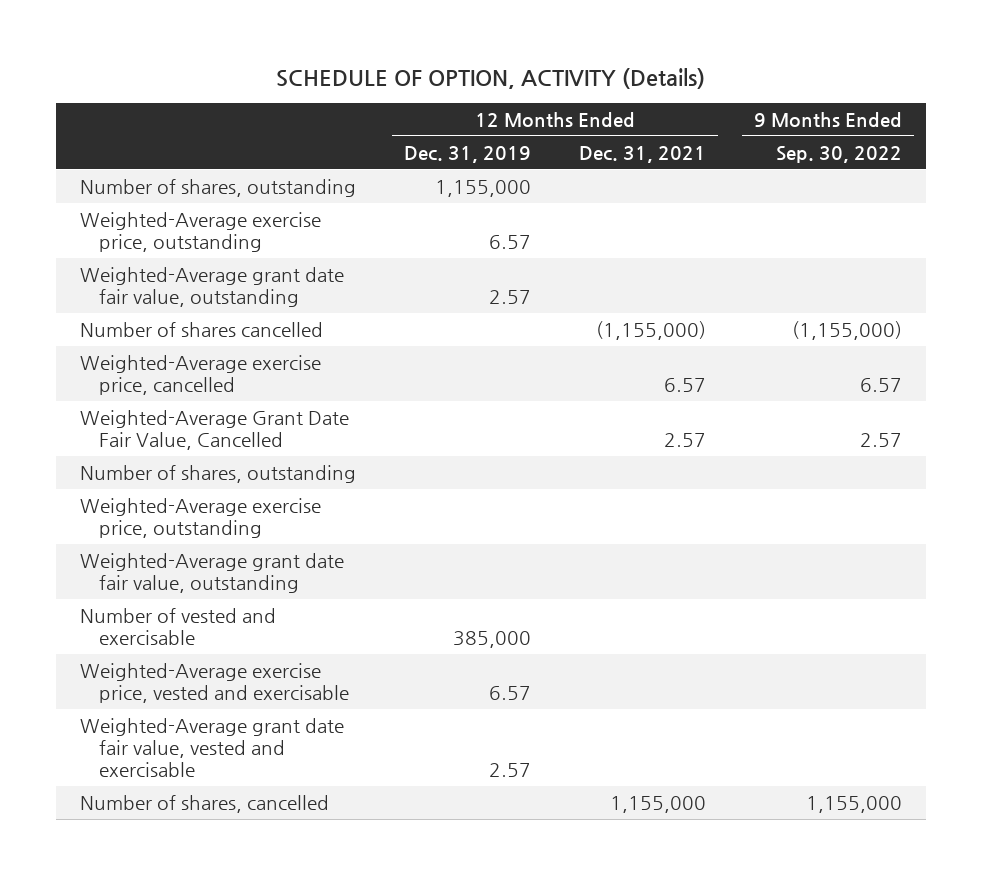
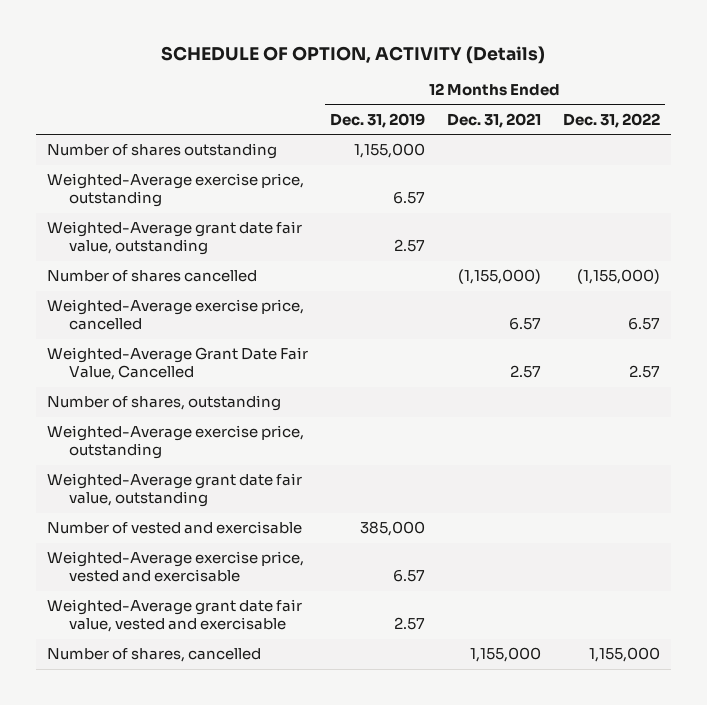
- | 12 Months Ended Dec. 31, 2019 | 12 Months Ended Dec. 31, 2021 | 9 Months Ended Sep. 30, 2022
+ | 12 Months Ended Dec. 31, 2019 | 12 Months Ended Dec. 31, 2021 | 12 Months Ended Dec. 31, 2022
- Number of shares, outstanding | 1,155,000 | |
+ Number of shares outstanding | 1,155,000 | |

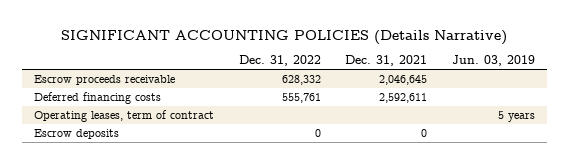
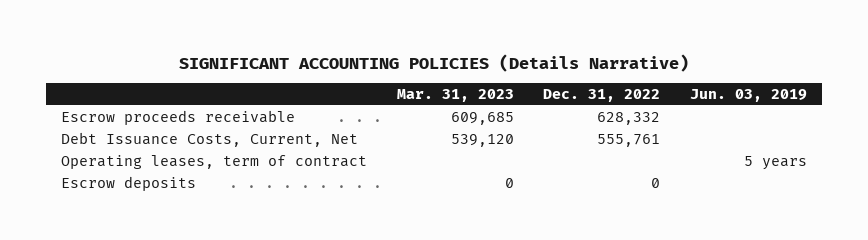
- | Dec. 31, 2022 | Dec. 31, 2021 | Jun. 03, 2019
+ | Mar. 31, 2023 | Dec. 31, 2022 | Jun. 03, 2019
- Deferred financing costs | 555,761 | 2,592,611 |
+ Debt Issuance Costs, Current, Net | 539,120 | 555,761 |

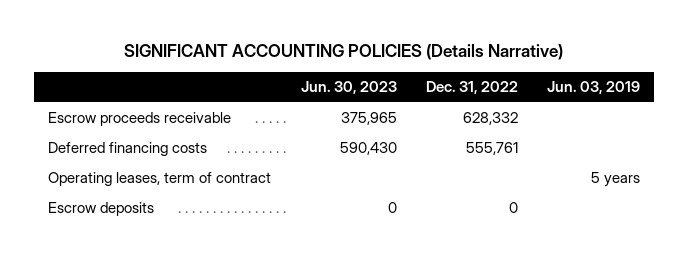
- | Mar. 31, 2023 | Dec. 31, 2022 | Jun. 03, 2019
+ | Jun. 30, 2023 | Dec. 31, 2022 | Jun. 03, 2019
- Debt Issuance Costs, Current, Net | 539,120 | 555,761 |
+ Deferred financing costs | 590,430 | 555,761 |

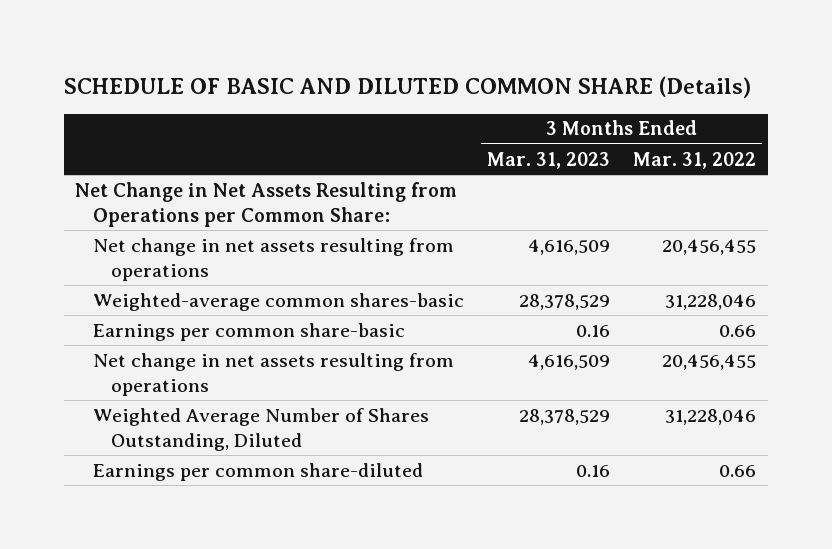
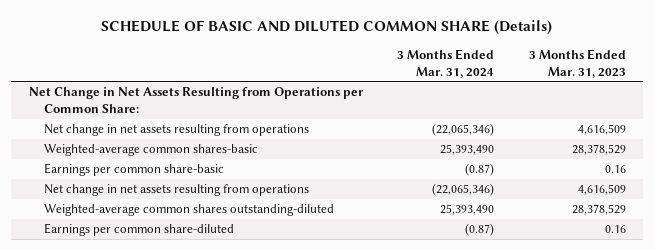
- | 3 Months Ended Mar. 31, 2023 | 3 Months Ended Mar. 31, 2022
+ | 3 Months Ended Mar. 31, 2024 | 3 Months Ended Mar. 31, 2023
- Weighted Average Number of Shares Outstanding, Diluted | 28,378,529 | 31,228,046
+ Weighted-average common shares outstanding-diluted | 25,393,490 | 28,378,529

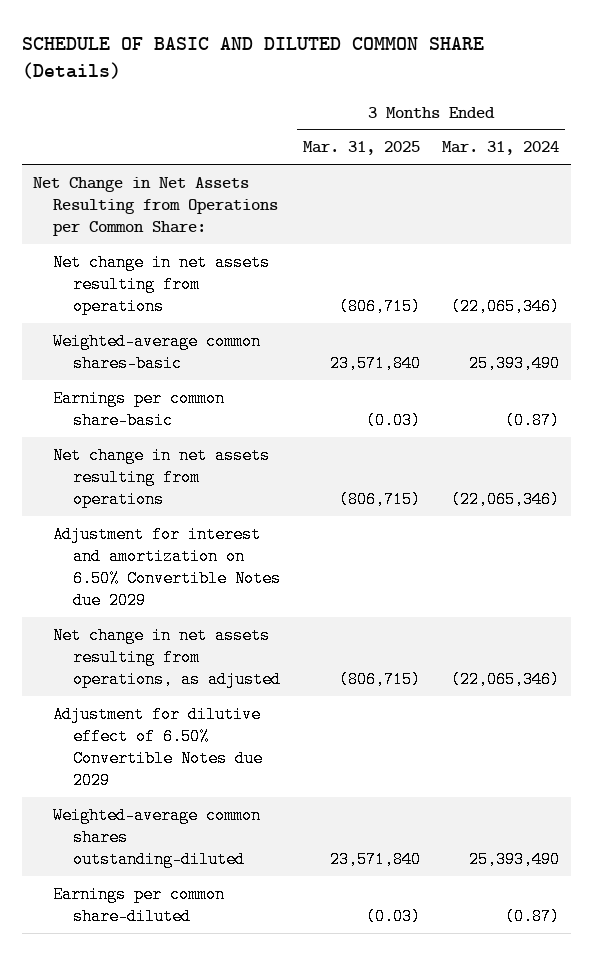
- | 3 Months Ended Mar. 31, 2024 | 3 Months Ended Mar. 31, 2023
+ | 3 Months Ended Mar. 31, 2025 | 3 Months Ended Mar. 31, 2024
+ Adjustment for interest and amortization on 6.50% Convertible Notes due 2029
+ Net change in net assets resulting from operations, as adjusted | (806,715) | (22,065,346)
+ Adjustment for dilutive effect of 6.50% Convertible Notes due 2029

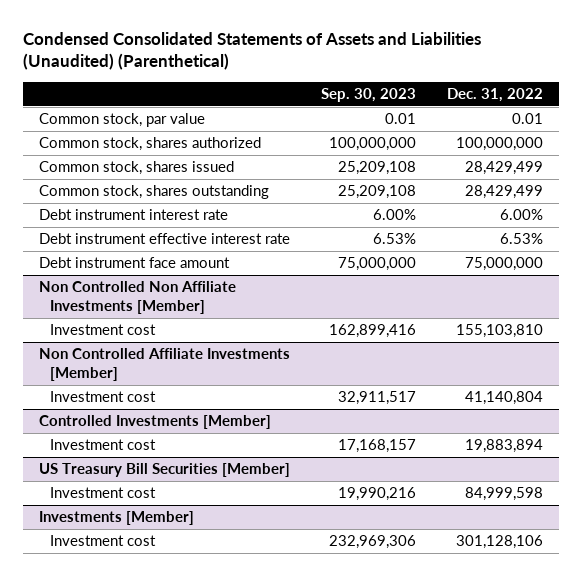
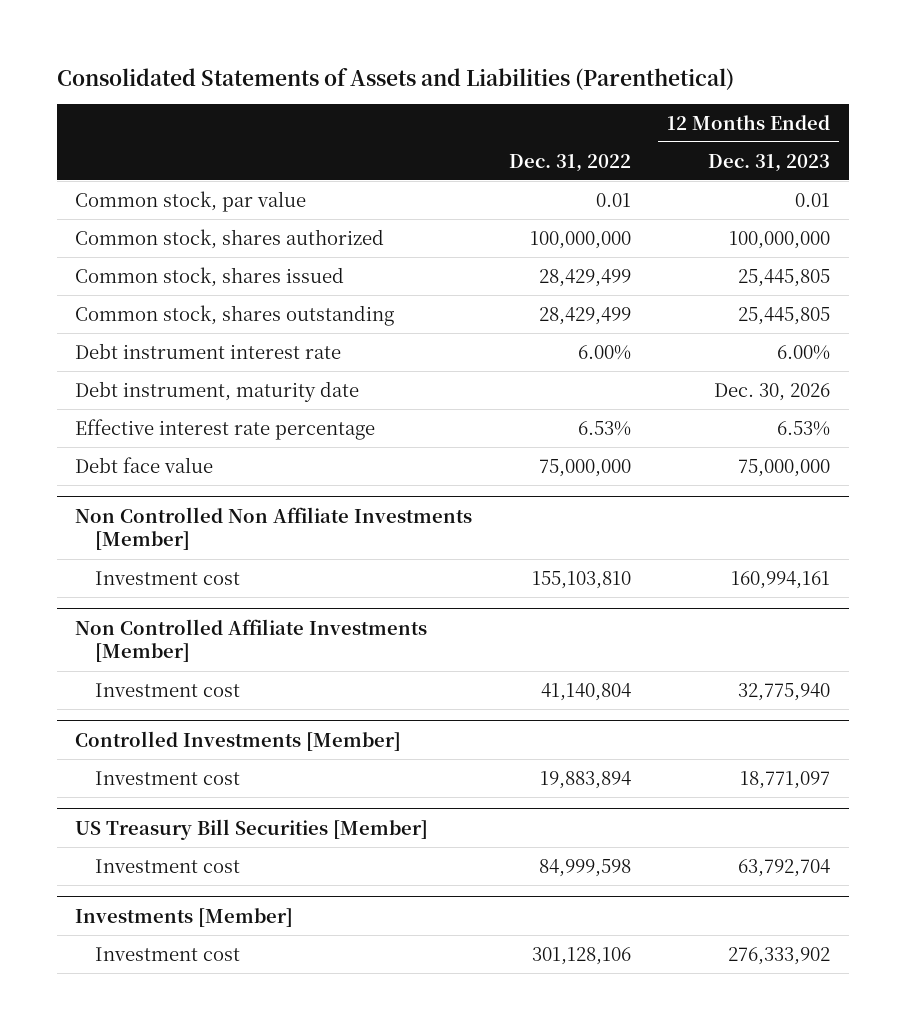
- Condensed Consolidated Statements of Assets and Liabilities (Unaudited) (Parenthetical)
+ Consolidated Statements of Assets and Liabilities (Parenthetical)
- | Sep. 30, 2023 | Dec. 31, 2022
+ | Dec. 31, 2022 | 12 Months Ended Dec. 31, 2023
- Debt instrument effective interest rate | 6.53% | 6.53%
- Debt instrument face amount | 75,000,000 | 75,000,000
+ Debt instrument, maturity date | | Dec. 30, 2026
+ Effective interest rate percentage | 6.53% | 6.53%
+ Debt face value | 75,000,000 | 75,000,000

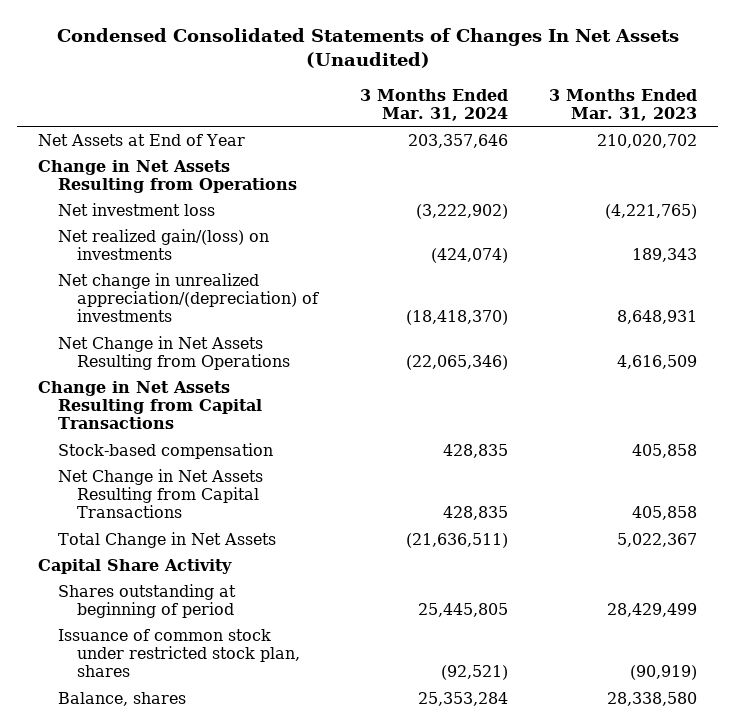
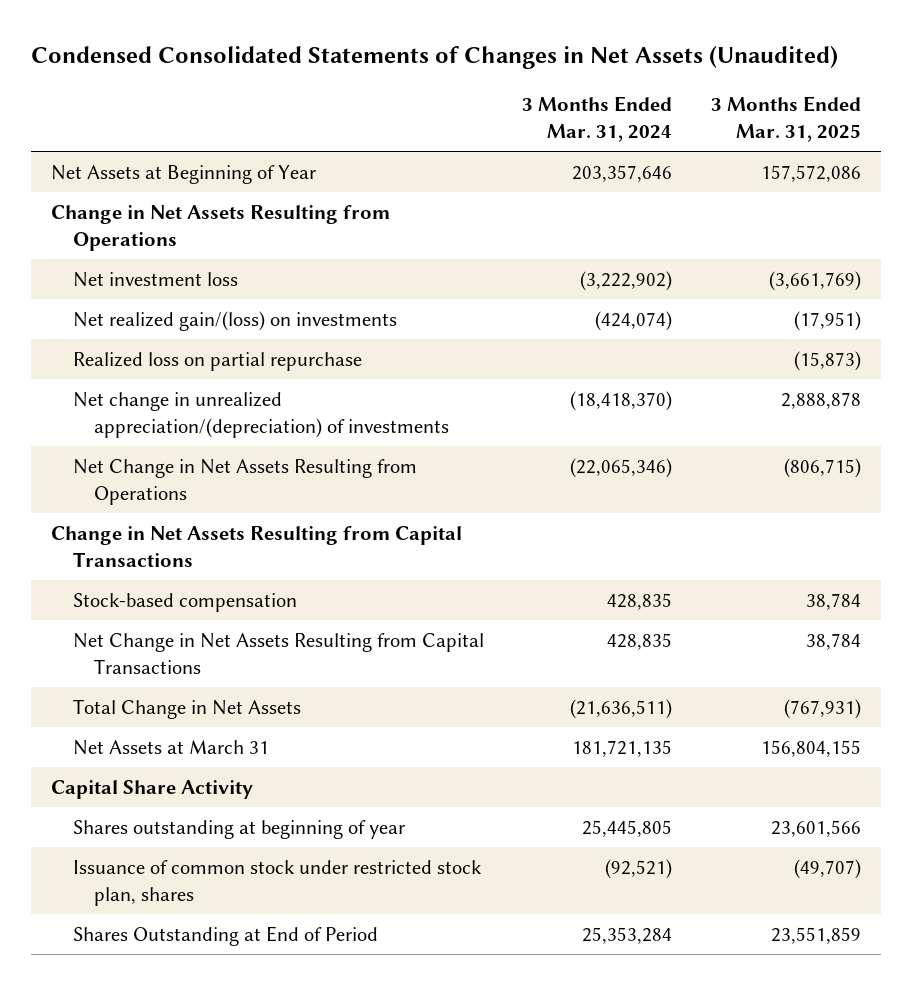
- Condensed Consolidated Statements of Changes In Net Assets (Unaudited)
+ Condensed Consolidated Statements of Changes in Net Assets (Unaudited)
- | 3 Months Ended Mar. 31, 2024 | 3 Months Ended Mar. 31, 2023
+ | 3 Months Ended Mar. 31, 2024 | 3 Months Ended Mar. 31, 2025
- Net Assets at End of Year | 203,357,646 | 210,020,702
+ Net Assets at Beginning of Year | 203,357,646 | 157,572,086
+ Realized loss on partial repurchase | | (15,873)
+ Net Assets at March 31 | 181,721,135 | 156,804,155
- Shares outstanding at beginning of period | 25,445,805 | 28,429,499
+ Shares outstanding at beginning of year | 25,445,805 | 23,601,566
- Balance, shares | 25,353,284 | 28,338,580
+ Shares Outstanding at End of Period | 25,353,284 | 23,551,859

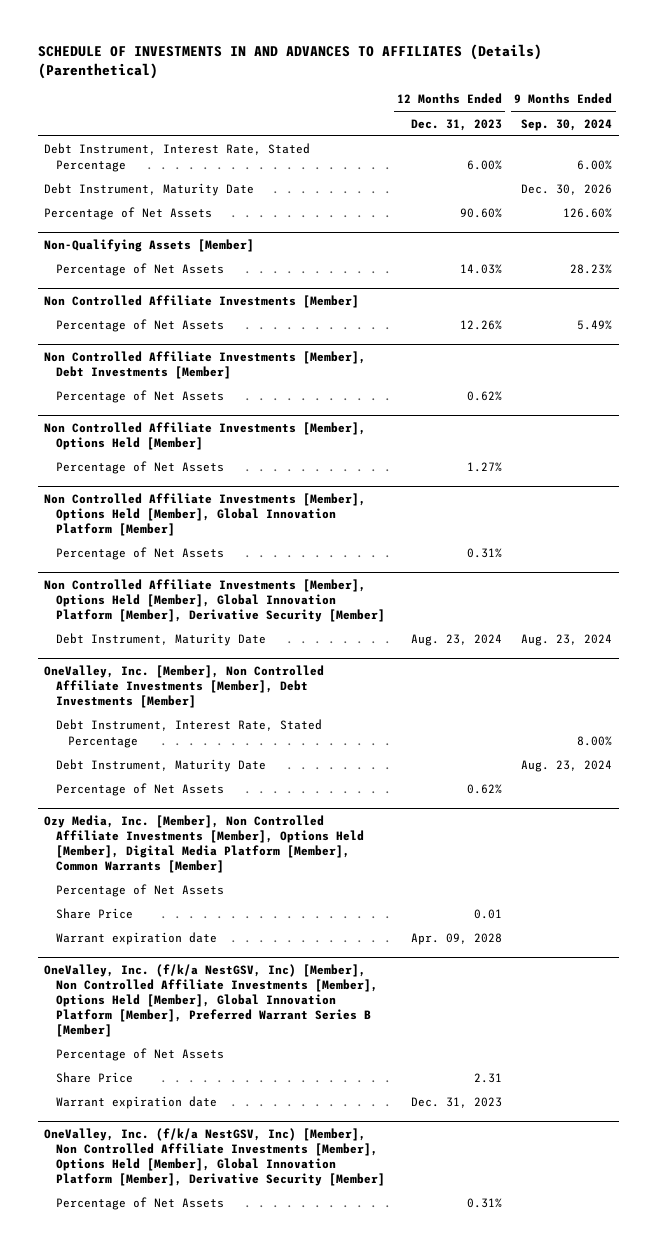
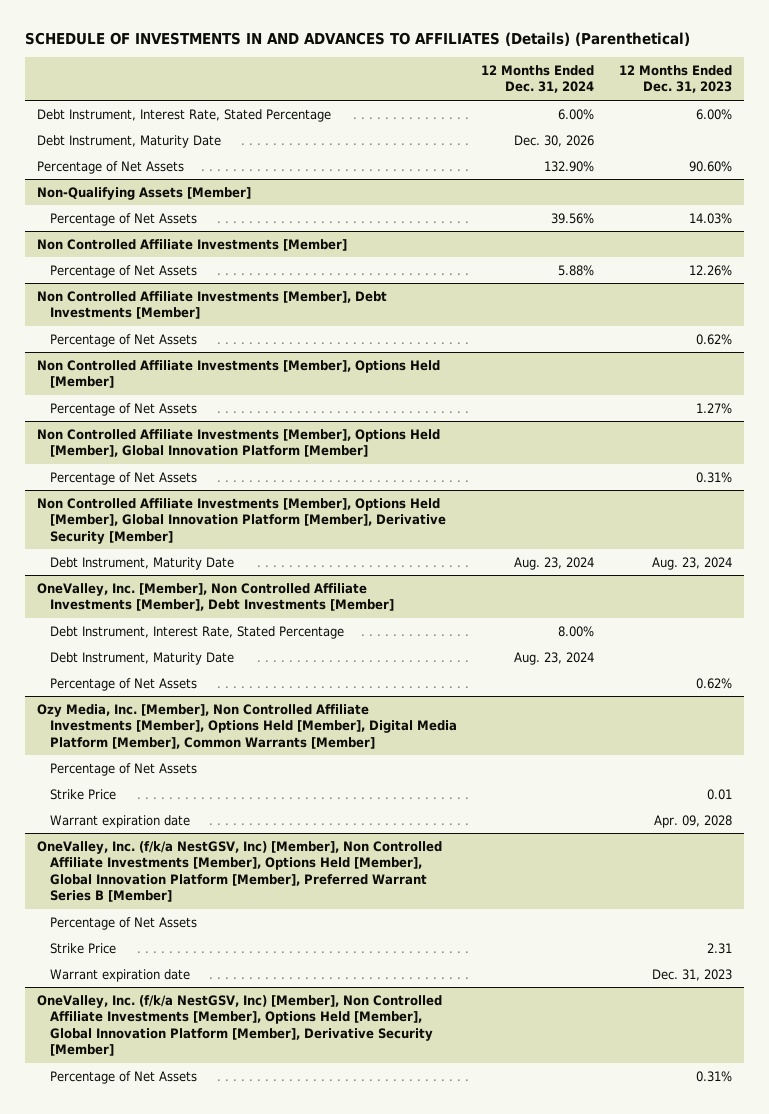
- | 12 Months Ended Dec. 31, 2023 | 9 Months Ended Sep. 30, 2024
+ | 12 Months Ended Dec. 31, 2024 | 12 Months Ended Dec. 31, 2023
@ Ozy Media, Inc. [Member], Non Controlled Affiliate Investments [Member], Options Held [Member], Digital Media Platform [Member], Common Warrants [Member]
- Share Price | 0.01 |
+ Strike Price | | 0.01
@ OneValley, Inc. (f/k/a NestGSV, Inc) [Member], Non Controlled Affiliate Investments [Member], Options Held [Member], Global Innovation Platform [Member], Preferred Warrant Series B [Member]
- Share Price | 2.31 |
+ Strike Price | | 2.31

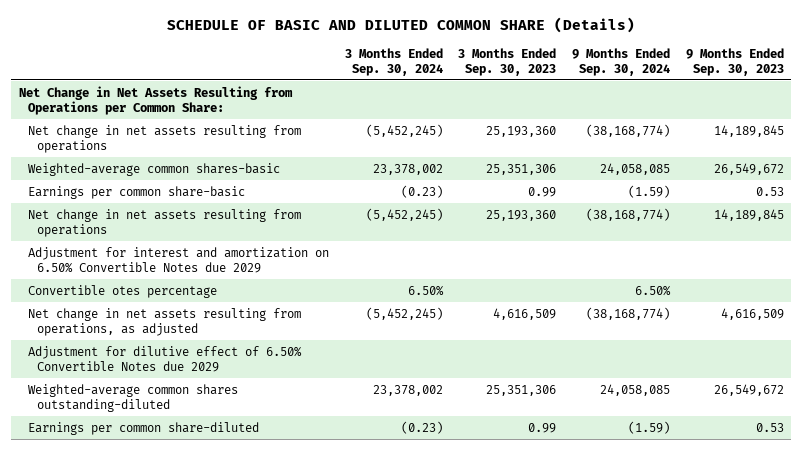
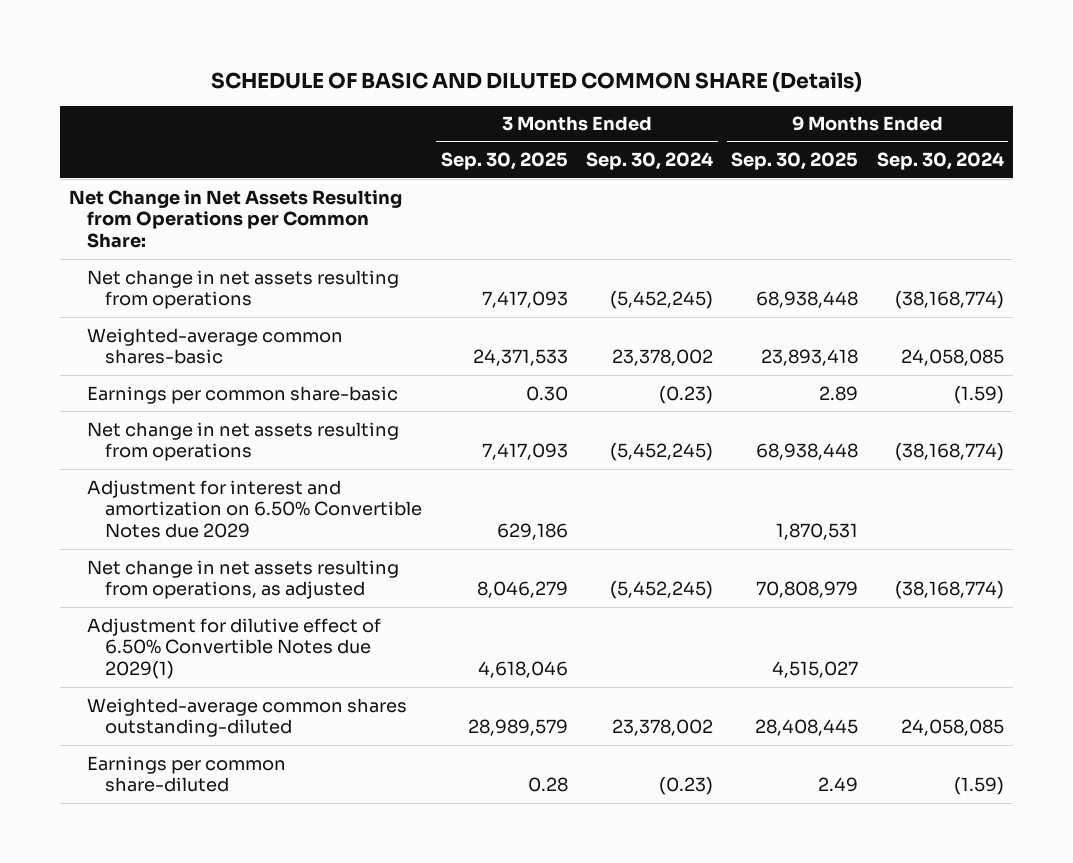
- | 3 Months Ended Sep. 30, 2024 | 3 Months Ended Sep. 30, 2023 | 9 Months Ended Sep. 30, 2024 | 9 Months Ended Sep. 30, 2023
+ | 3 Months Ended Sep. 30, 2025 | 3 Months Ended Sep. 30, 2024 | 9 Months Ended Sep. 30, 2025 | 9 Months Ended Sep. 30, 2024
- Convertible otes percentage | 6.50% | | 6.50% |
- Adjustment for dilutive effect of 6.50% Convertible Notes due 2029
+ Adjustment for dilutive effect of 6.50% Convertible Notes due 2029(1) | 4,618,046 | | 4,515,027 |

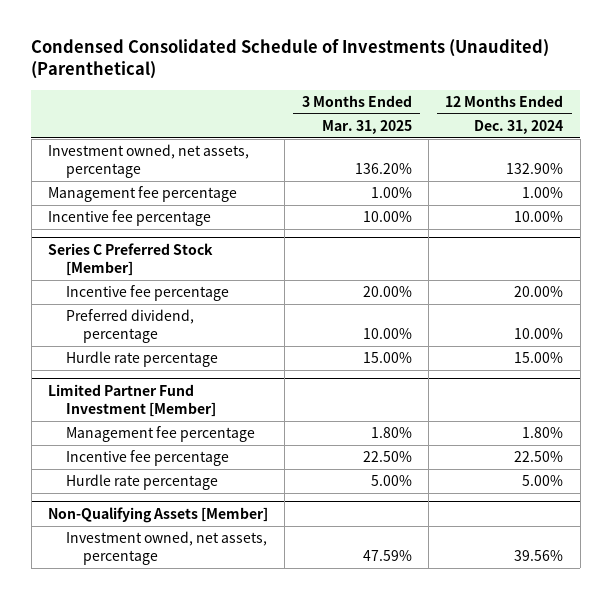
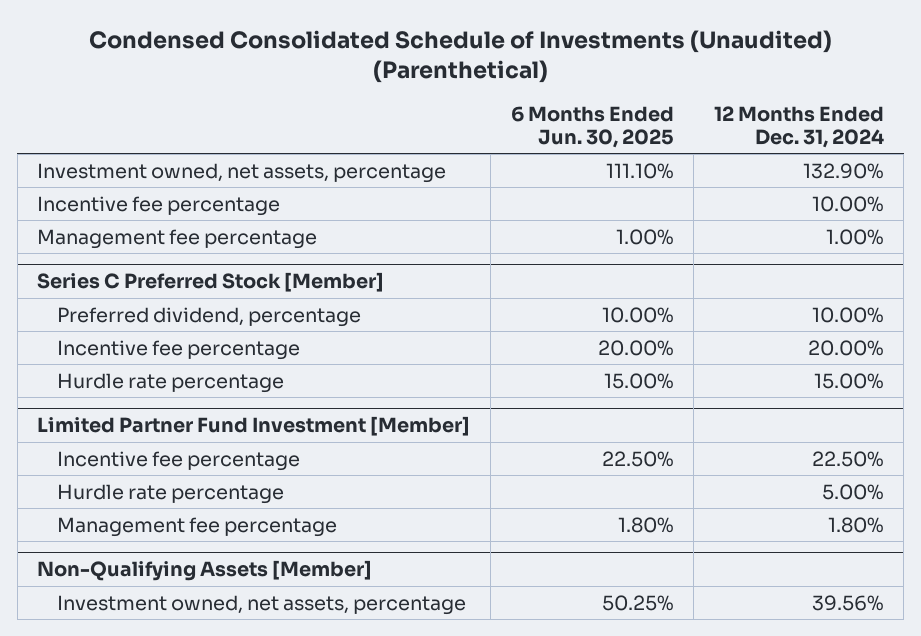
- | 3 Months Ended Mar. 31, 2025 | 12 Months Ended Dec. 31, 2024
+ | 6 Months Ended Jun. 30, 2025 | 12 Months Ended Dec. 31, 2024
moved down: Management fee percentage | 1.00% | 1.00%
@ Series C Preferred Stock [Member]
moved down: Incentive fee percentage | 20.00% | 20.00%
@ Limited Partner Fund Investment [Member]
moved down: Management fee percentage | 1.80% | 1.80%

